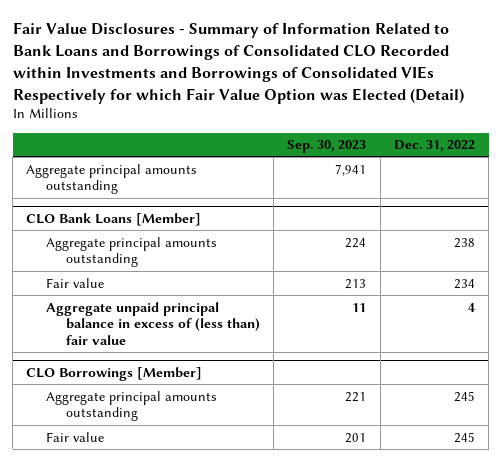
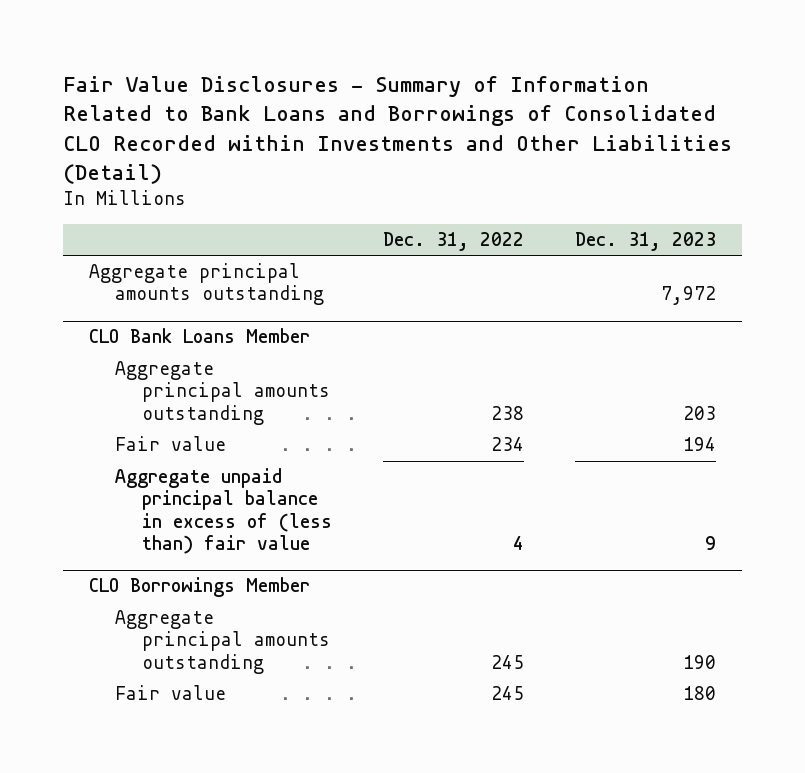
- Fair Value Disclosures - Summary of Information Related to Bank Loans and Borrowings of Consolidated CLO Recorded within Investments and Borrowings of Consolidated VIEs Respectively for which Fair Value Option was Elected (Detail)
+ Fair Value Disclosures - Summary of Information Related to Bank Loans and Borrowings of Consolidated CLO Recorded within Investments and Other Liabilities (Detail)
- | Sep. 30, 2023 | Dec. 31, 2022
+ | Dec. 31, 2022 | Dec. 31, 2023
- CLO Bank Loans [Member]
+ CLO Bank Loans Member
- CLO Borrowings [Member]
+ CLO Borrowings Member

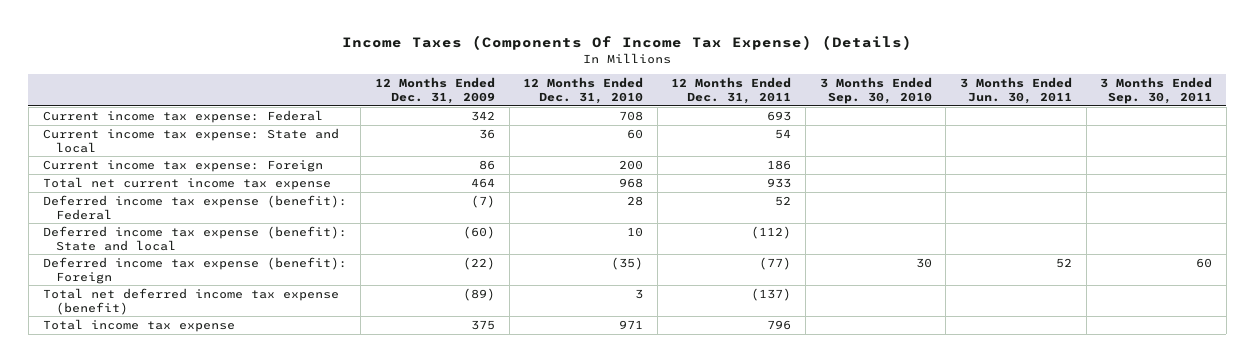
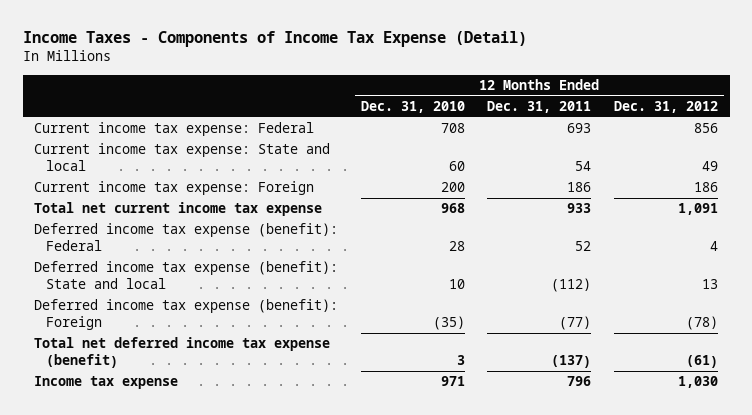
- Income Taxes (Components Of Income Tax Expense) (Details)
+ Income Taxes - Components of Income Tax Expense (Detail)
- | 12 Months Ended Dec. 31, 2009 | 12 Months Ended Dec. 31, 2010 | 12 Months Ended Dec. 31, 2011 | 3 Months Ended Sep. 30, 2010 | 3 Months Ended Jun. 30, 2011 | 3 Months Ended Sep. 30, 2011
+ | 12 Months Ended Dec. 31, 2010 | 12 Months Ended Dec. 31, 2011 | 12 Months Ended Dec. 31, 2012
- Total income tax expense | 375 | 971 | 796 | | |
+ Income tax expense | 971 | 796 | 1,030

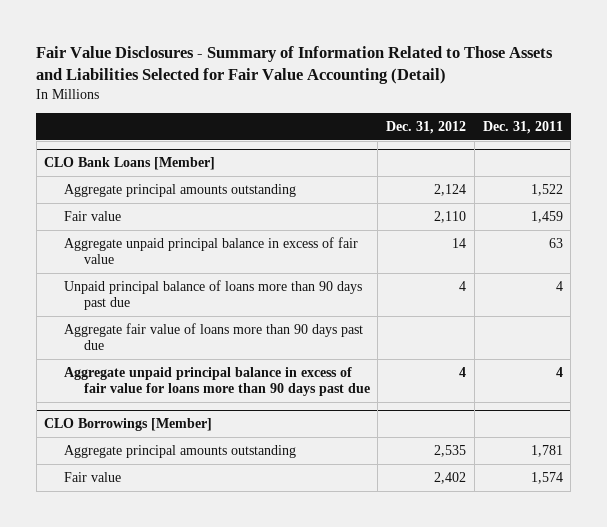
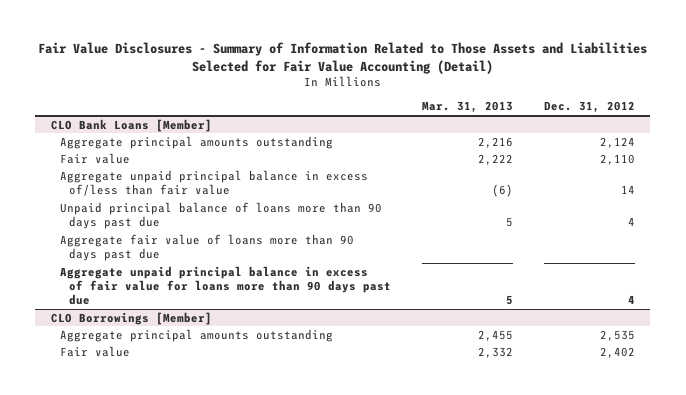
- | Dec. 31, 2012 | Dec. 31, 2011
+ | Mar. 31, 2013 | Dec. 31, 2012
@ CLO Bank Loans [Member]
- Aggregate unpaid principal balance in excess of fair value | 14 | 63
+ Aggregate unpaid principal balance in excess of/less than fair value | (6) | 14

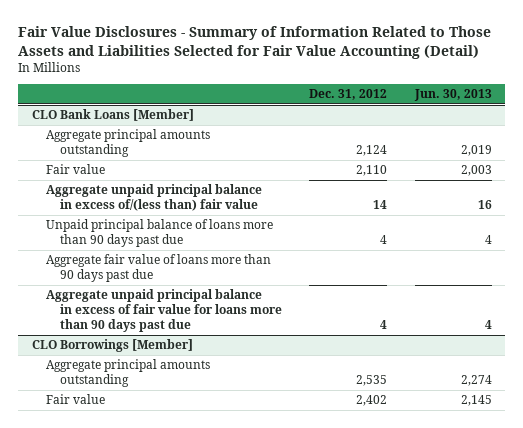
- | Mar. 31, 2013 | Dec. 31, 2012
+ | Dec. 31, 2012 | Jun. 30, 2013
@ CLO Bank Loans [Member]
- Aggregate unpaid principal balance in excess of/less than fair value | (6) | 14
+ Aggregate unpaid principal balance in excess of/(less than) fair value | 14 | 16

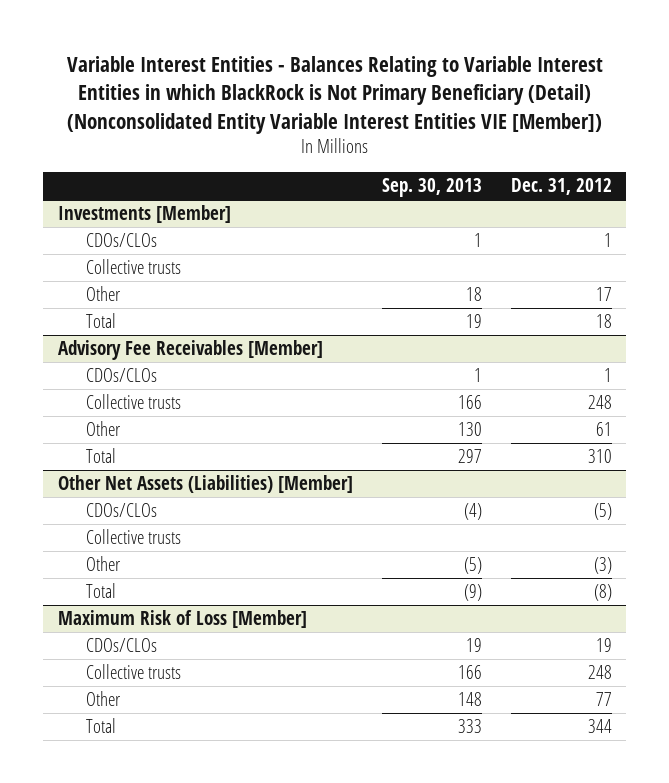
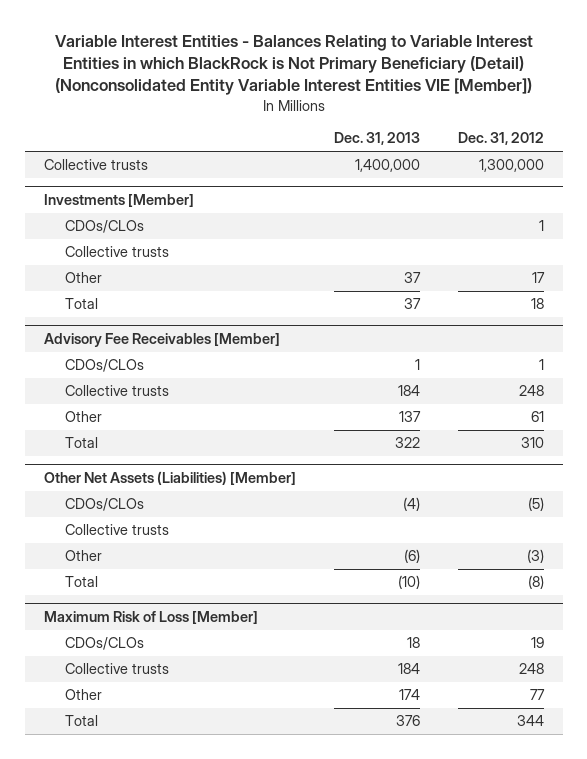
- | Sep. 30, 2013 | Dec. 31, 2012
+ | Dec. 31, 2013 | Dec. 31, 2012
+ Collective trusts | 1,400,000 | 1,300,000

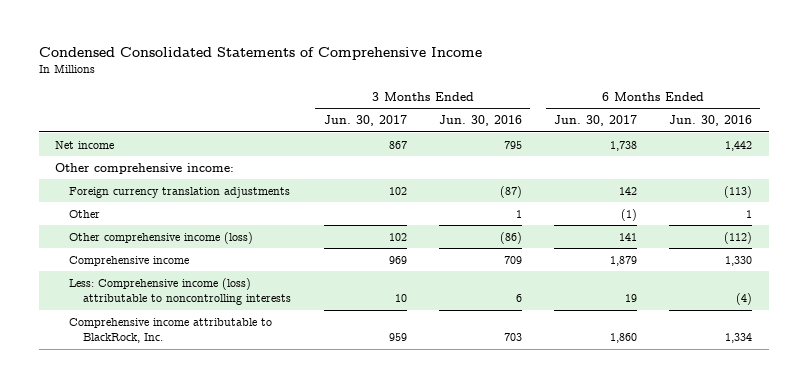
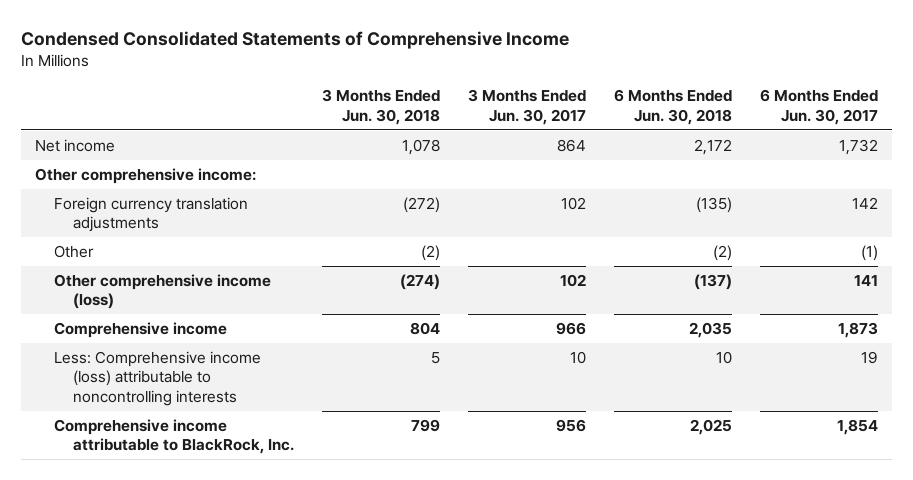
- | 3 Months Ended Jun. 30, 2017 | 3 Months Ended Jun. 30, 2016 | 6 Months Ended Jun. 30, 2017 | 6 Months Ended Jun. 30, 2016
+ | 3 Months Ended Jun. 30, 2018 | 3 Months Ended Jun. 30, 2017 | 6 Months Ended Jun. 30, 2018 | 6 Months Ended Jun. 30, 2017
- Net income | 867 | 795 | 1,738 | 1,442
+ Net income | 1,078 | 864 | 2,172 | 1,732
- Comprehensive income | 969 | 709 | 1,879 | 1,330
+ Comprehensive income | 804 | 966 | 2,035 | 1,873
- Comprehensive income attributable to BlackRock, Inc. | 959 | 703 | 1,860 | 1,334
+ Comprehensive income attributable to BlackRock, Inc. | 799 | 956 | 2,025 | 1,854

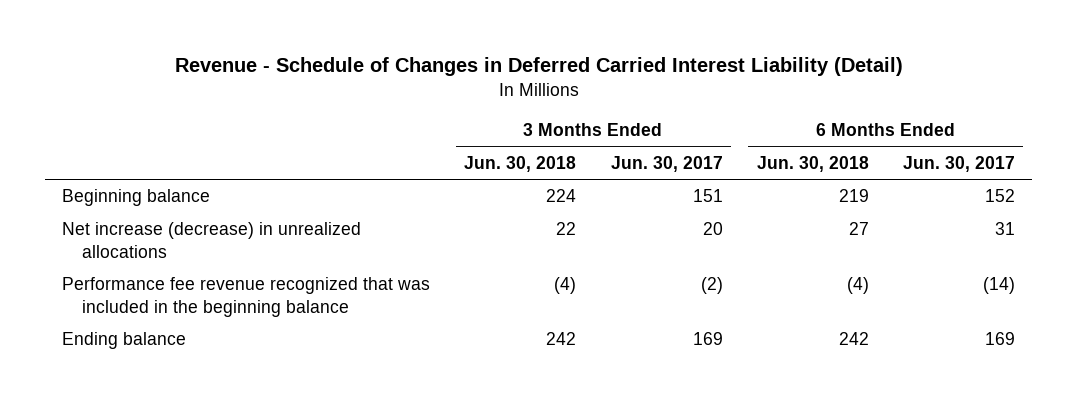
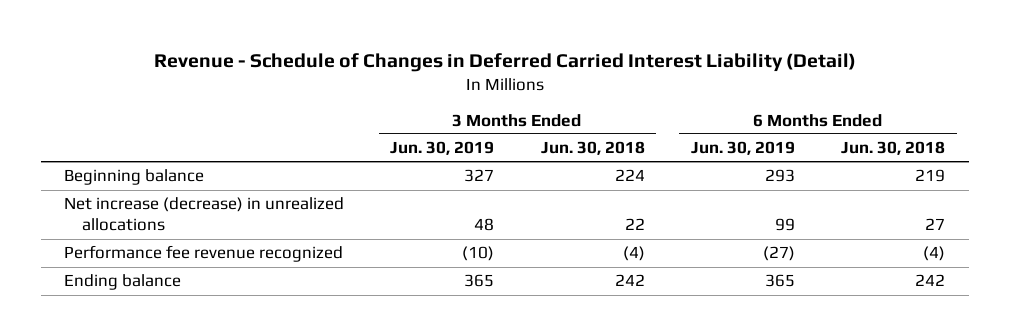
- | 3 Months Ended Jun. 30, 2018 | 3 Months Ended Jun. 30, 2017 | 6 Months Ended Jun. 30, 2018 | 6 Months Ended Jun. 30, 2017
+ | 3 Months Ended Jun. 30, 2019 | 3 Months Ended Jun. 30, 2018 | 6 Months Ended Jun. 30, 2019 | 6 Months Ended Jun. 30, 2018
- Performance fee revenue recognized that was included in the beginning balance | (4) | (2) | (4) | (14)
+ Performance fee revenue recognized | (10) | (4) | (27) | (4)

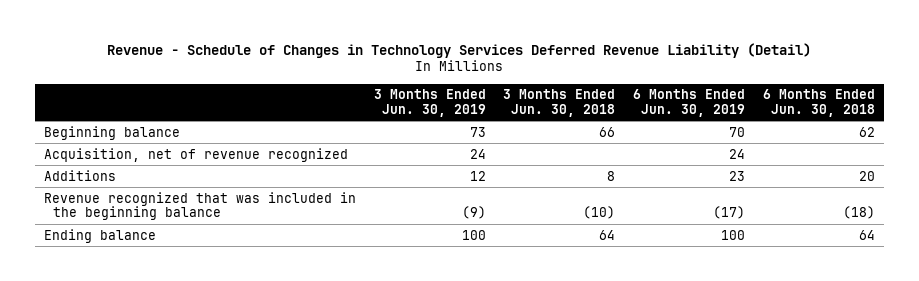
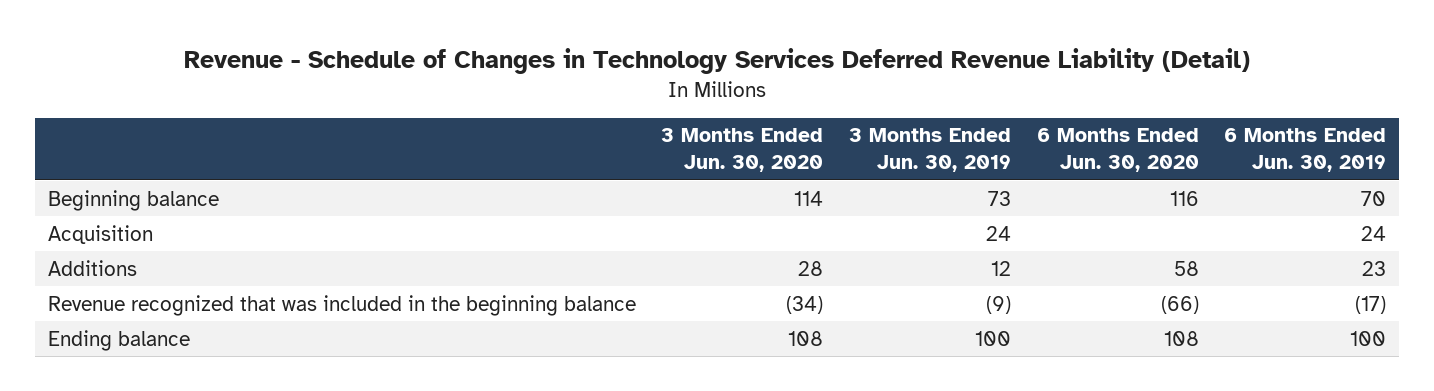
- | 3 Months Ended Jun. 30, 2019 | 3 Months Ended Jun. 30, 2018 | 6 Months Ended Jun. 30, 2019 | 6 Months Ended Jun. 30, 2018
+ | 3 Months Ended Jun. 30, 2020 | 3 Months Ended Jun. 30, 2019 | 6 Months Ended Jun. 30, 2020 | 6 Months Ended Jun. 30, 2019
- Acquisition, net of revenue recognized | 24 | | 24 |
+ Acquisition | | 24 | | 24

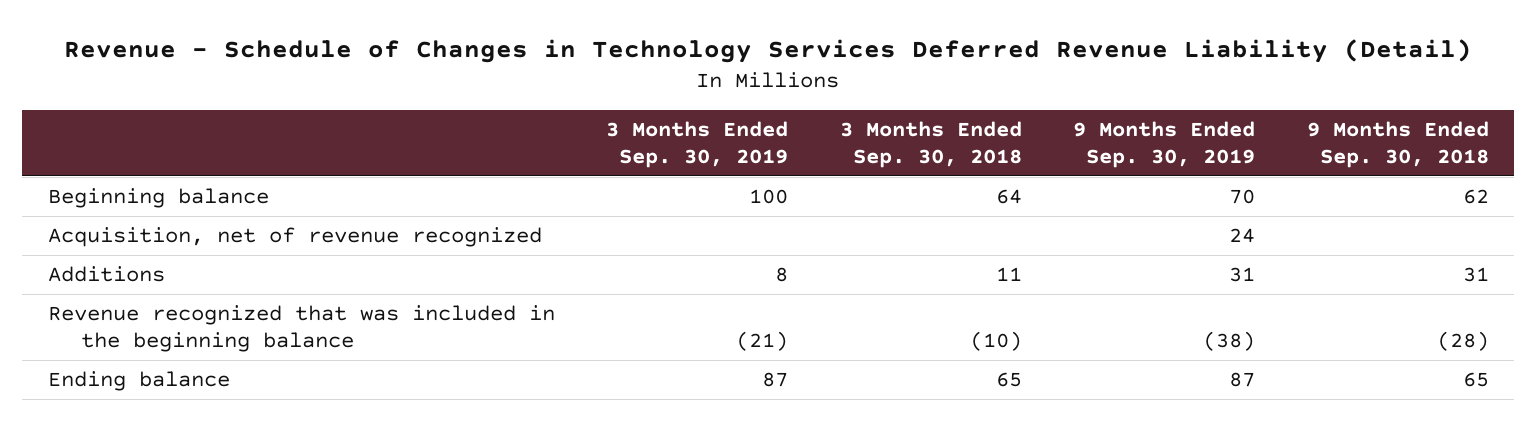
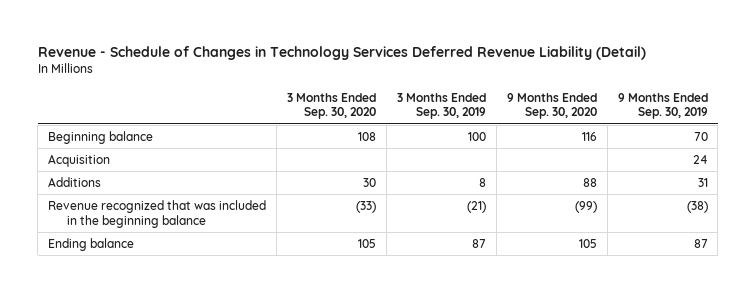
- | 3 Months Ended Sep. 30, 2019 | 3 Months Ended Sep. 30, 2018 | 9 Months Ended Sep. 30, 2019 | 9 Months Ended Sep. 30, 2018
+ | 3 Months Ended Sep. 30, 2020 | 3 Months Ended Sep. 30, 2019 | 9 Months Ended Sep. 30, 2020 | 9 Months Ended Sep. 30, 2019
- Acquisition, net of revenue recognized | | | 24 |
+ Acquisition | | | | 24

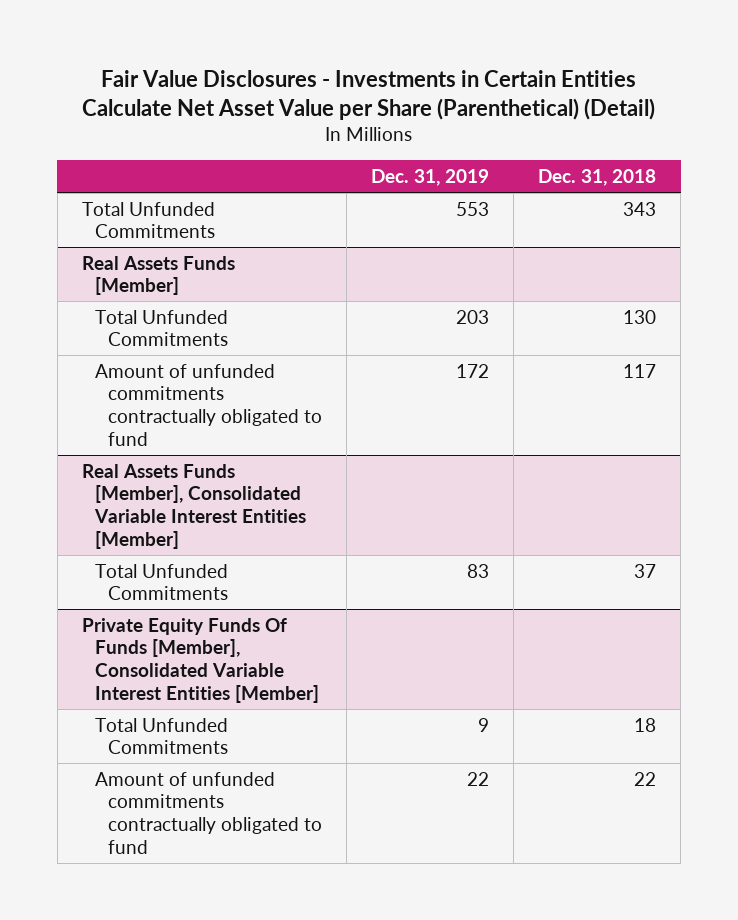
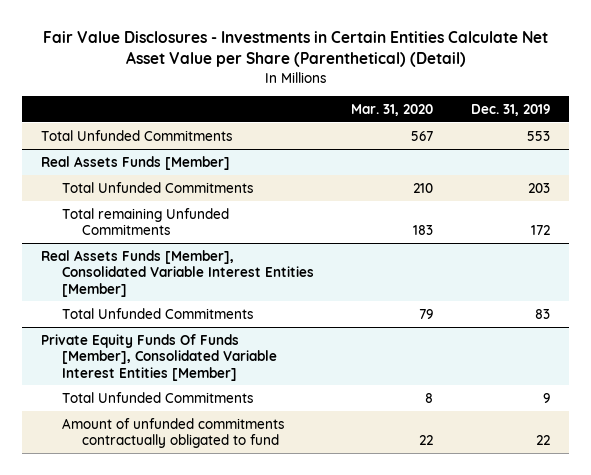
- | Dec. 31, 2019 | Dec. 31, 2018
+ | Mar. 31, 2020 | Dec. 31, 2019
@ Real Assets Funds [Member]
- Amount of unfunded commitments contractually obligated to fund | 172 | 117
+ Total remaining Unfunded Commitments | 183 | 172

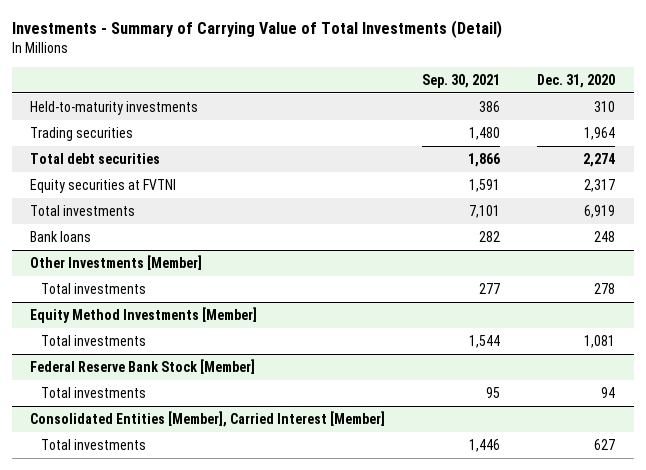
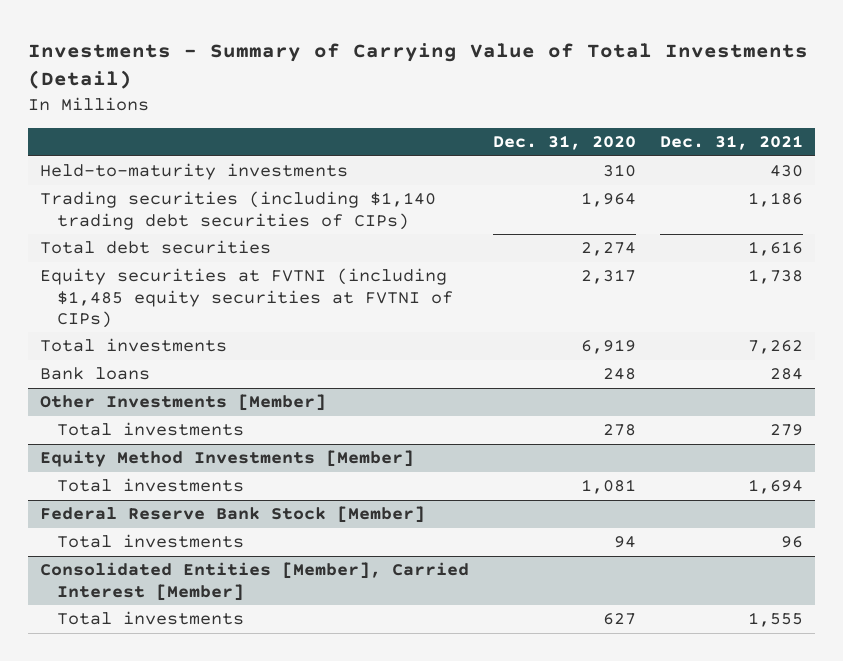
- | Sep. 30, 2021 | Dec. 31, 2020
+ | Dec. 31, 2020 | Dec. 31, 2021
- Trading securities | 1,480 | 1,964
+ Trading securities (including $1,140 trading debt securities of CIPs) | 1,964 | 1,186
- Equity securities at FVTNI | 1,591 | 2,317
+ Equity securities at FVTNI (including $1,485 equity securities at FVTNI of CIPs) | 2,317 | 1,738

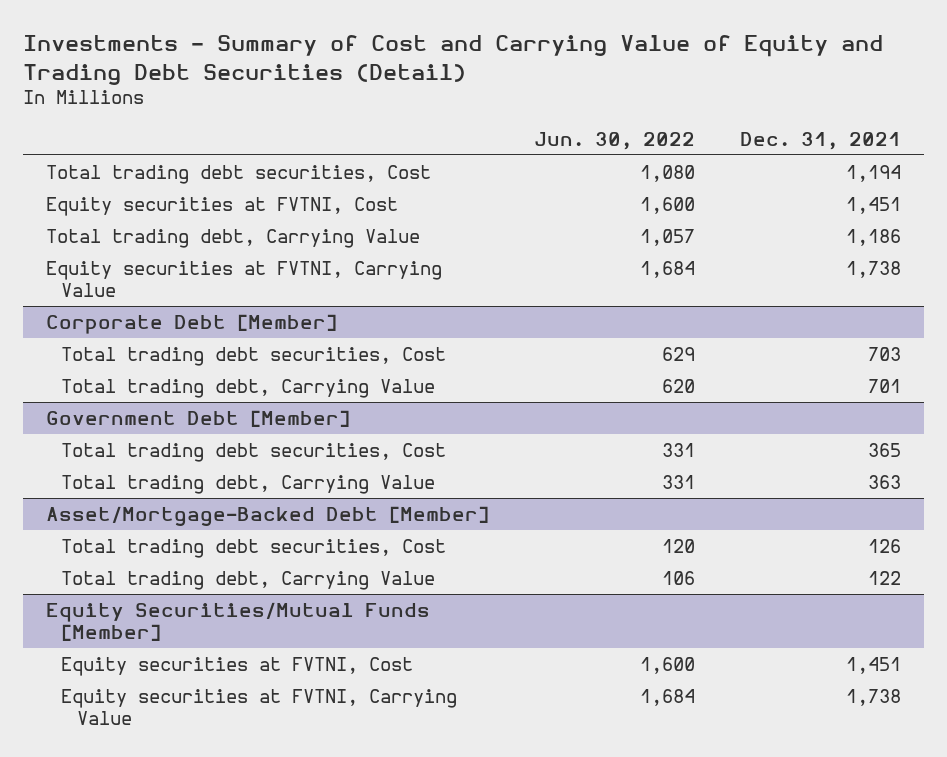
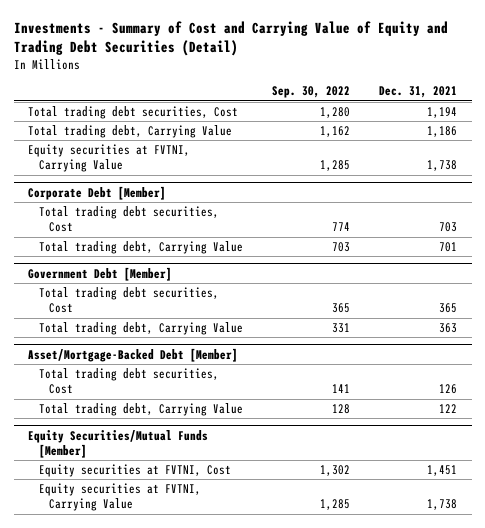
- | Jun. 30, 2022 | Dec. 31, 2021
+ | Sep. 30, 2022 | Dec. 31, 2021
- Equity securities at FVTNI, Cost | 1,600 | 1,451

